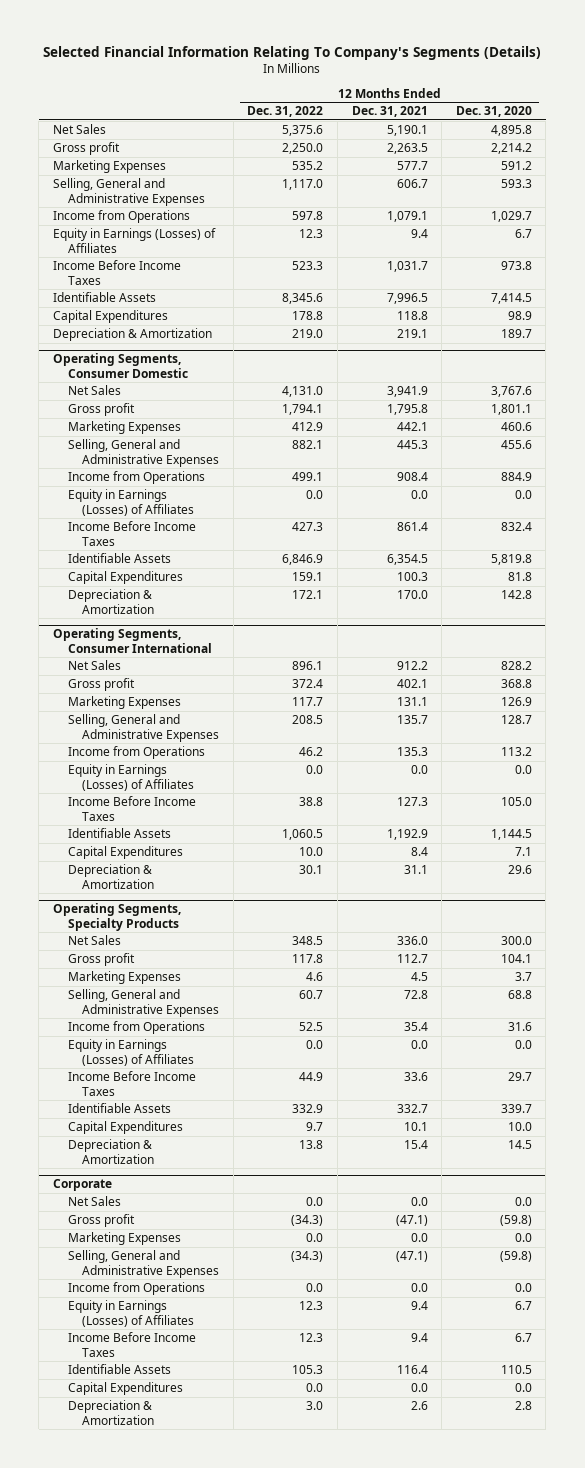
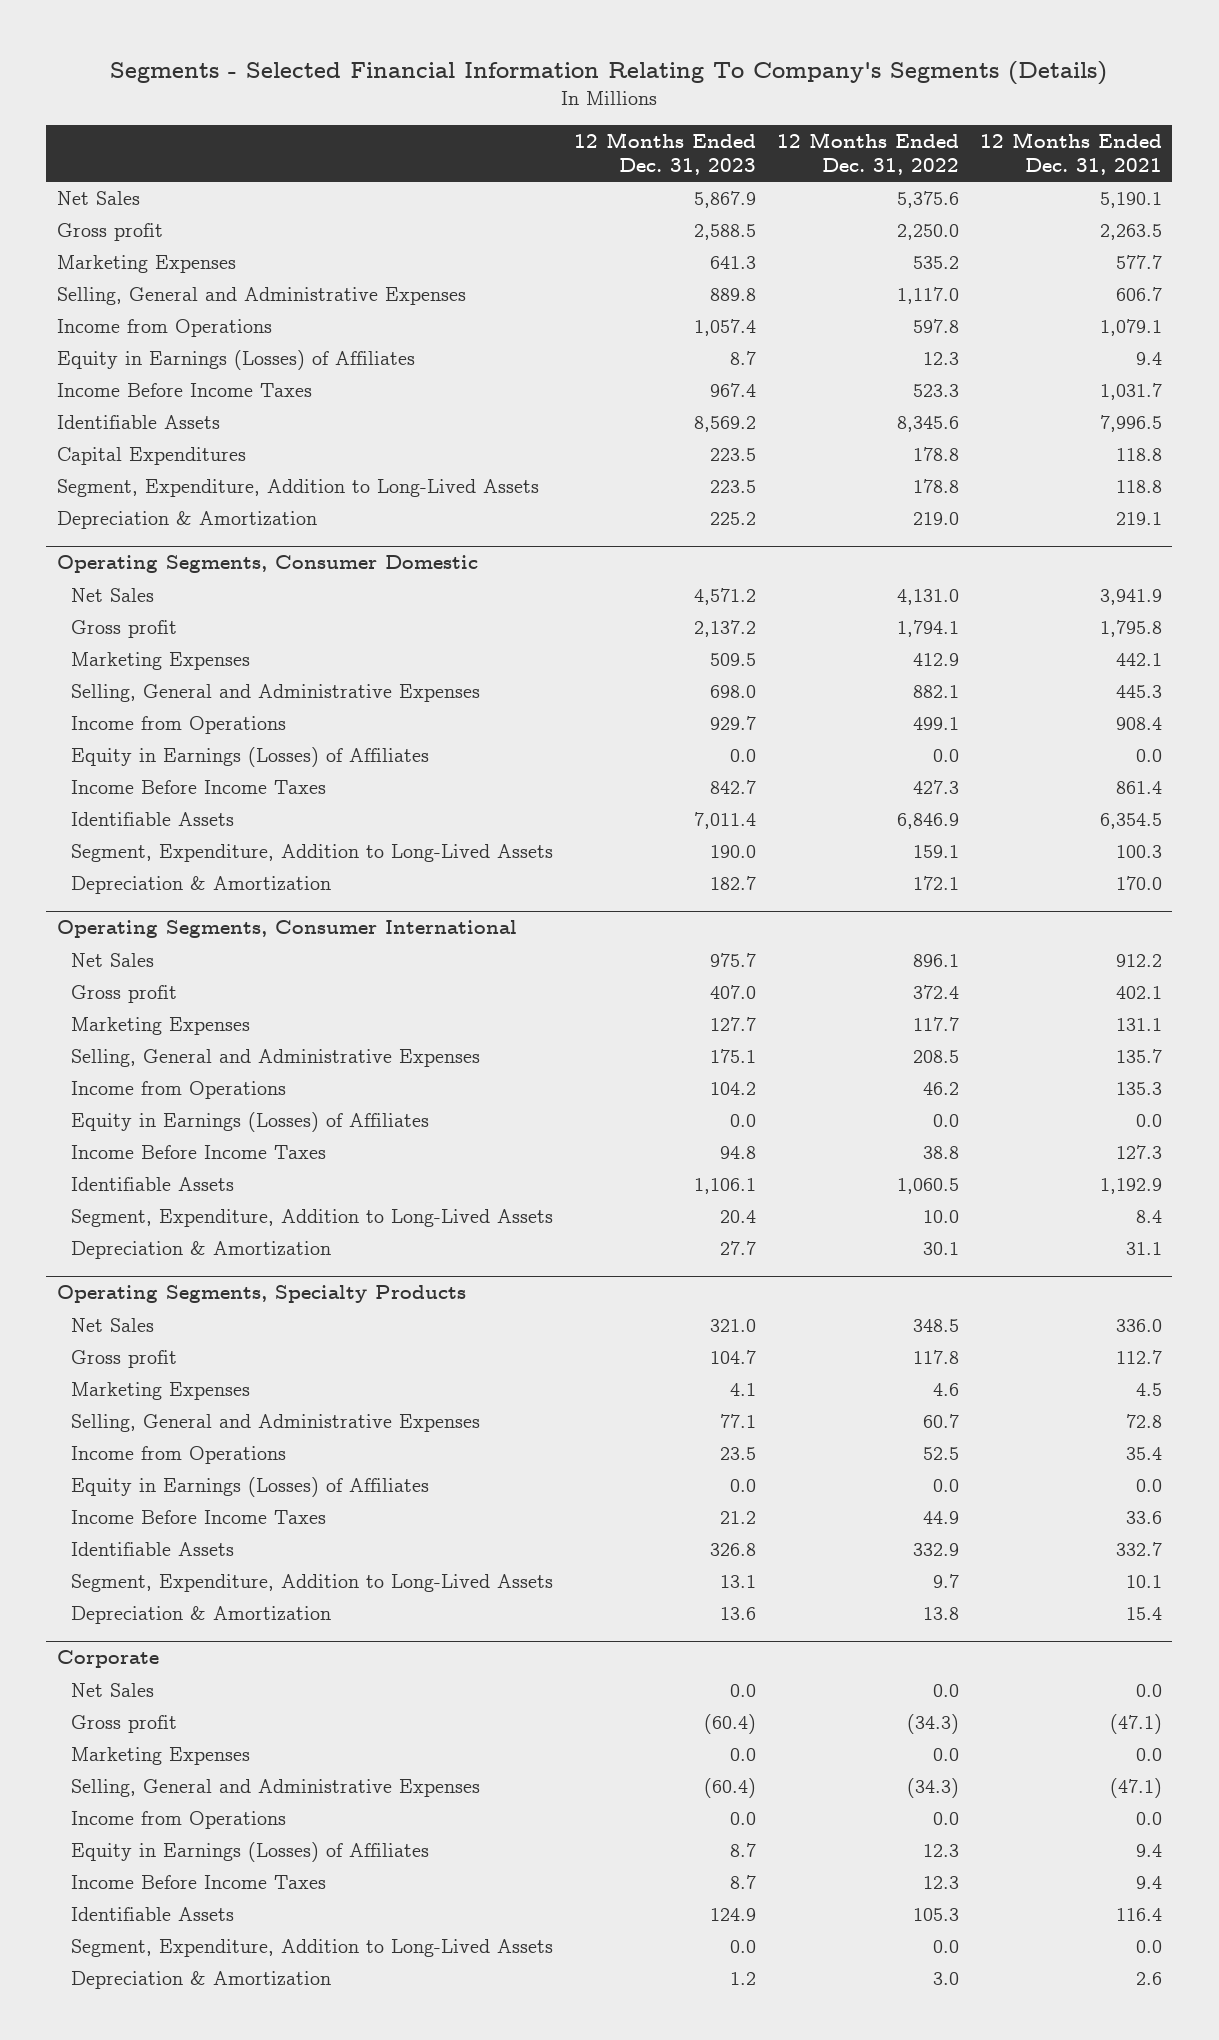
- Selected Financial Information Relating To Company's Segments (Details)
+ Segments - Selected Financial Information Relating To Company's Segments (Details)
- | 12 Months Ended Dec. 31, 2022 | 12 Months Ended Dec. 31, 2021 | 12 Months Ended Dec. 31, 2020
+ | 12 Months Ended Dec. 31, 2023 | 12 Months Ended Dec. 31, 2022 | 12 Months Ended Dec. 31, 2021
+ Segment, Expenditure, Addition to Long-Lived Assets | 223.5 | 178.8 | 118.8
@ Operating Segments, Consumer Domestic
- Capital Expenditures | 159.1 | 100.3 | 81.8
+ Segment, Expenditure, Addition to Long-Lived Assets | 190.0 | 159.1 | 100.3
@ Operating Segments, Consumer International
- Capital Expenditures | 10.0 | 8.4 | 7.1
+ Segment, Expenditure, Addition to Long-Lived Assets | 20.4 | 10.0 | 8.4
@ Operating Segments, Specialty Products
- Capital Expenditures | 9.7 | 10.1 | 10.0
+ Segment, Expenditure, Addition to Long-Lived Assets | 13.1 | 9.7 | 10.1
@ Corporate
- Capital Expenditures | 0.0 | 0.0 | 0.0
+ Segment, Expenditure, Addition to Long-Lived Assets | 0.0 | 0.0 | 0.0

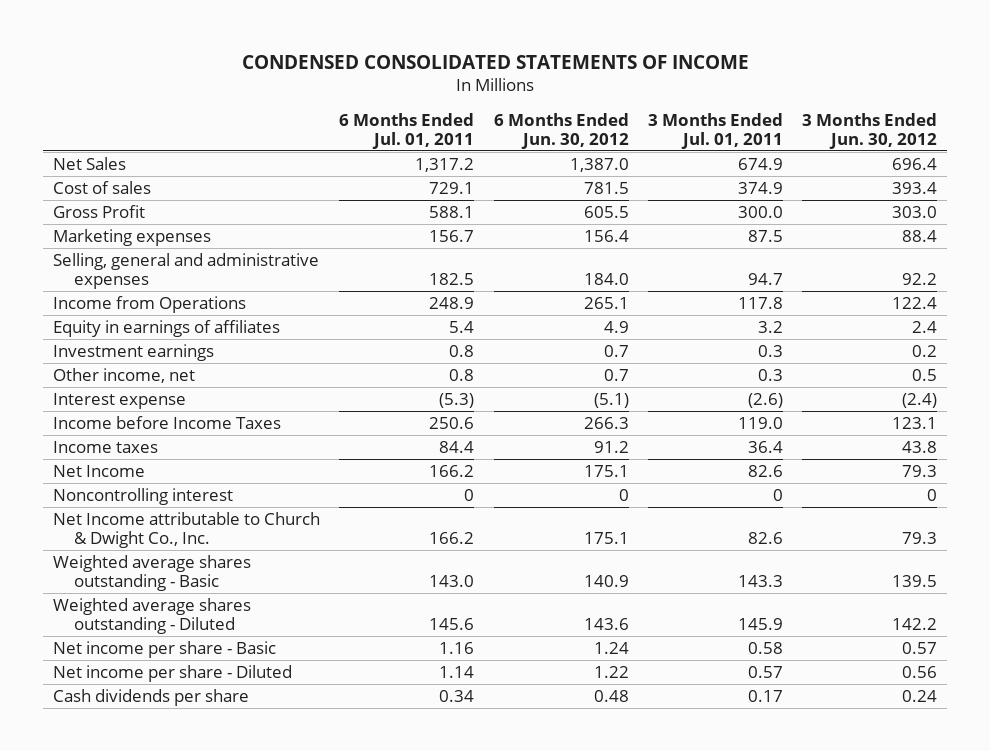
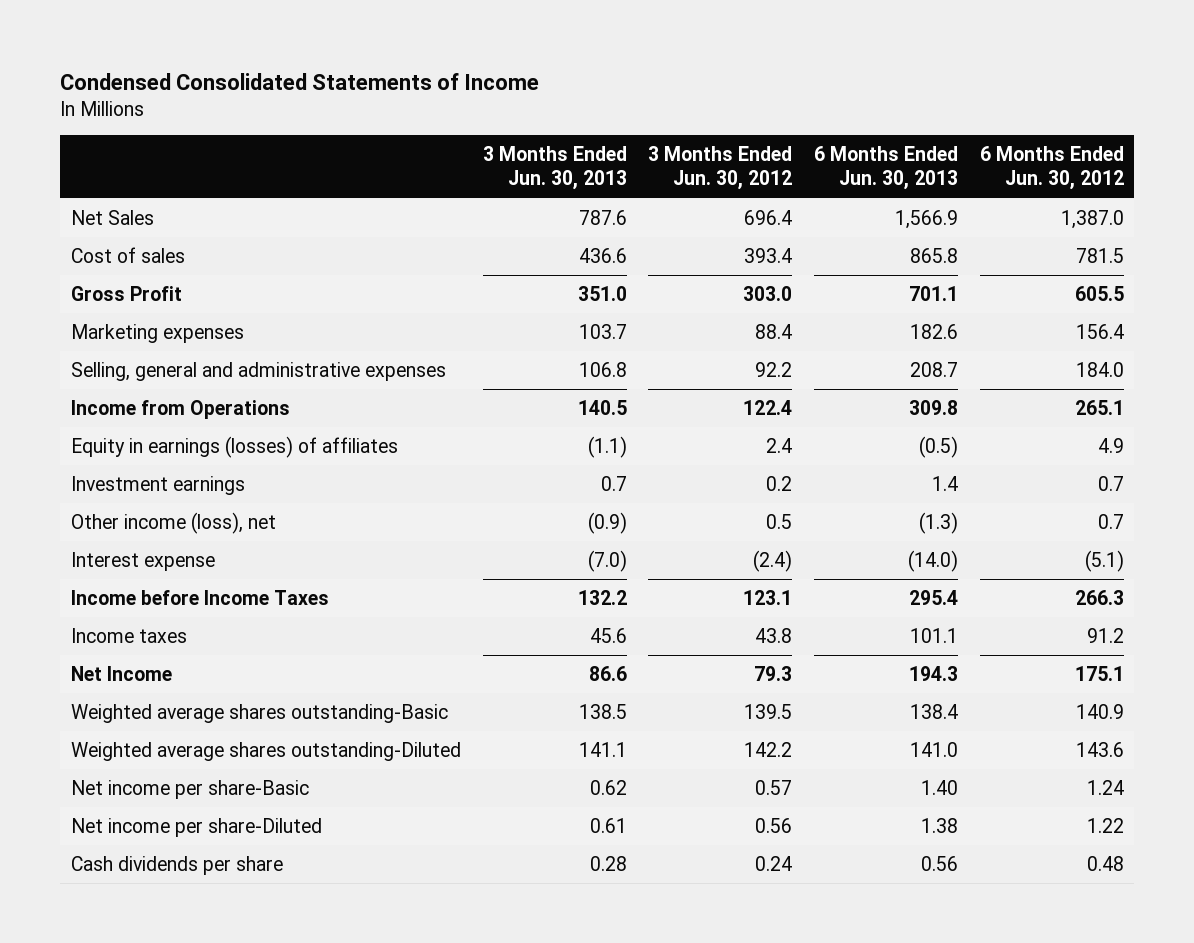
- CONDENSED CONSOLIDATED STATEMENTS OF INCOME
+ Condensed Consolidated Statements of Income
- | 6 Months Ended Jul. 01, 2011 | 6 Months Ended Jun. 30, 2012 | 3 Months Ended Jul. 01, 2011 | 3 Months Ended Jun. 30, 2012
+ | 3 Months Ended Jun. 30, 2013 | 3 Months Ended Jun. 30, 2012 | 6 Months Ended Jun. 30, 2013 | 6 Months Ended Jun. 30, 2012
- Equity in earnings of affiliates | 5.4 | 4.9 | 3.2 | 2.4
+ Equity in earnings (losses) of affiliates | (1.1) | 2.4 | (0.5) | 4.9
- Other income, net | 0.8 | 0.7 | 0.3 | 0.5
+ Other income (loss), net | (0.9) | 0.5 | (1.3) | 0.7
- Noncontrolling interest | 0 | 0 | 0 | 0
- Net Income attributable to Church & Dwight Co., Inc. | 166.2 | 175.1 | 82.6 | 79.3
- Weighted average shares outstanding - Basic | 143.0 | 140.9 | 143.3 | 139.5
- Weighted average shares outstanding - Diluted | 145.6 | 143.6 | 145.9 | 142.2
- Net income per share - Basic | 1.16 | 1.24 | 0.58 | 0.57
- Net income per share - Diluted | 1.14 | 1.22 | 0.57 | 0.56
+ Weighted average shares outstanding-Basic | 138.5 | 139.5 | 138.4 | 140.9
+ Weighted average shares outstanding-Diluted | 141.1 | 142.2 | 141.0 | 143.6
+ Net income per share-Basic | 0.62 | 0.57 | 1.40 | 1.24
+ Net income per share-Diluted | 0.61 | 0.56 | 1.38 | 1.22

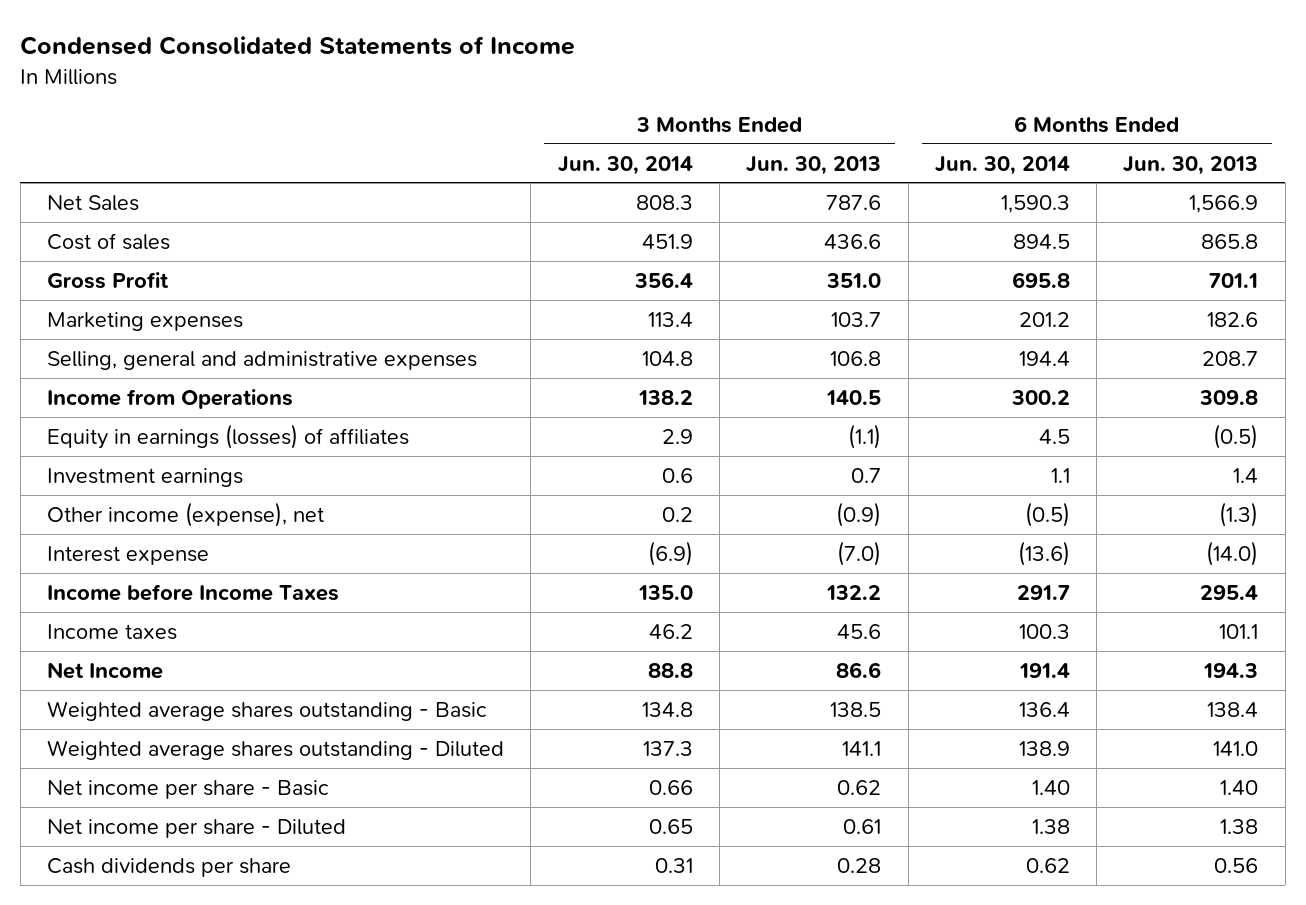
- | 3 Months Ended Jun. 30, 2013 | 3 Months Ended Jun. 30, 2012 | 6 Months Ended Jun. 30, 2013 | 6 Months Ended Jun. 30, 2012
+ | 3 Months Ended Jun. 30, 2014 | 3 Months Ended Jun. 30, 2013 | 6 Months Ended Jun. 30, 2014 | 6 Months Ended Jun. 30, 2013
- Other income (loss), net | (0.9) | 0.5 | (1.3) | 0.7
+ Other income (expense), net | 0.2 | (0.9) | (0.5) | (1.3)
- Weighted average shares outstanding-Basic | 138.5 | 139.5 | 138.4 | 140.9
- Weighted average shares outstanding-Diluted | 141.1 | 142.2 | 141.0 | 143.6
- Net income per share-Basic | 0.62 | 0.57 | 1.40 | 1.24
- Net income per share-Diluted | 0.61 | 0.56 | 1.38 | 1.22
+ Weighted average shares outstanding - Basic | 134.8 | 138.5 | 136.4 | 138.4
+ Weighted average shares outstanding - Diluted | 137.3 | 141.1 | 138.9 | 141.0
+ Net income per share - Basic | 0.66 | 0.62 | 1.40 | 1.40
+ Net income per share - Diluted | 0.65 | 0.61 | 1.38 | 1.38

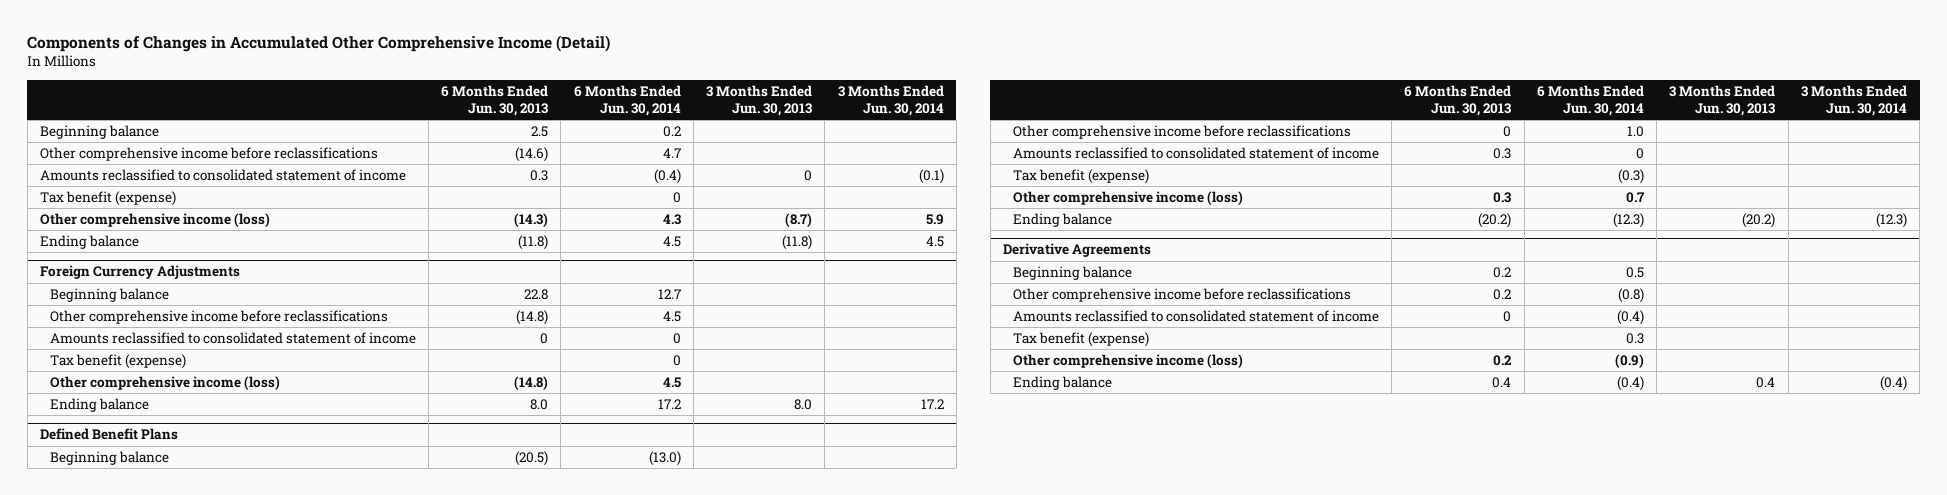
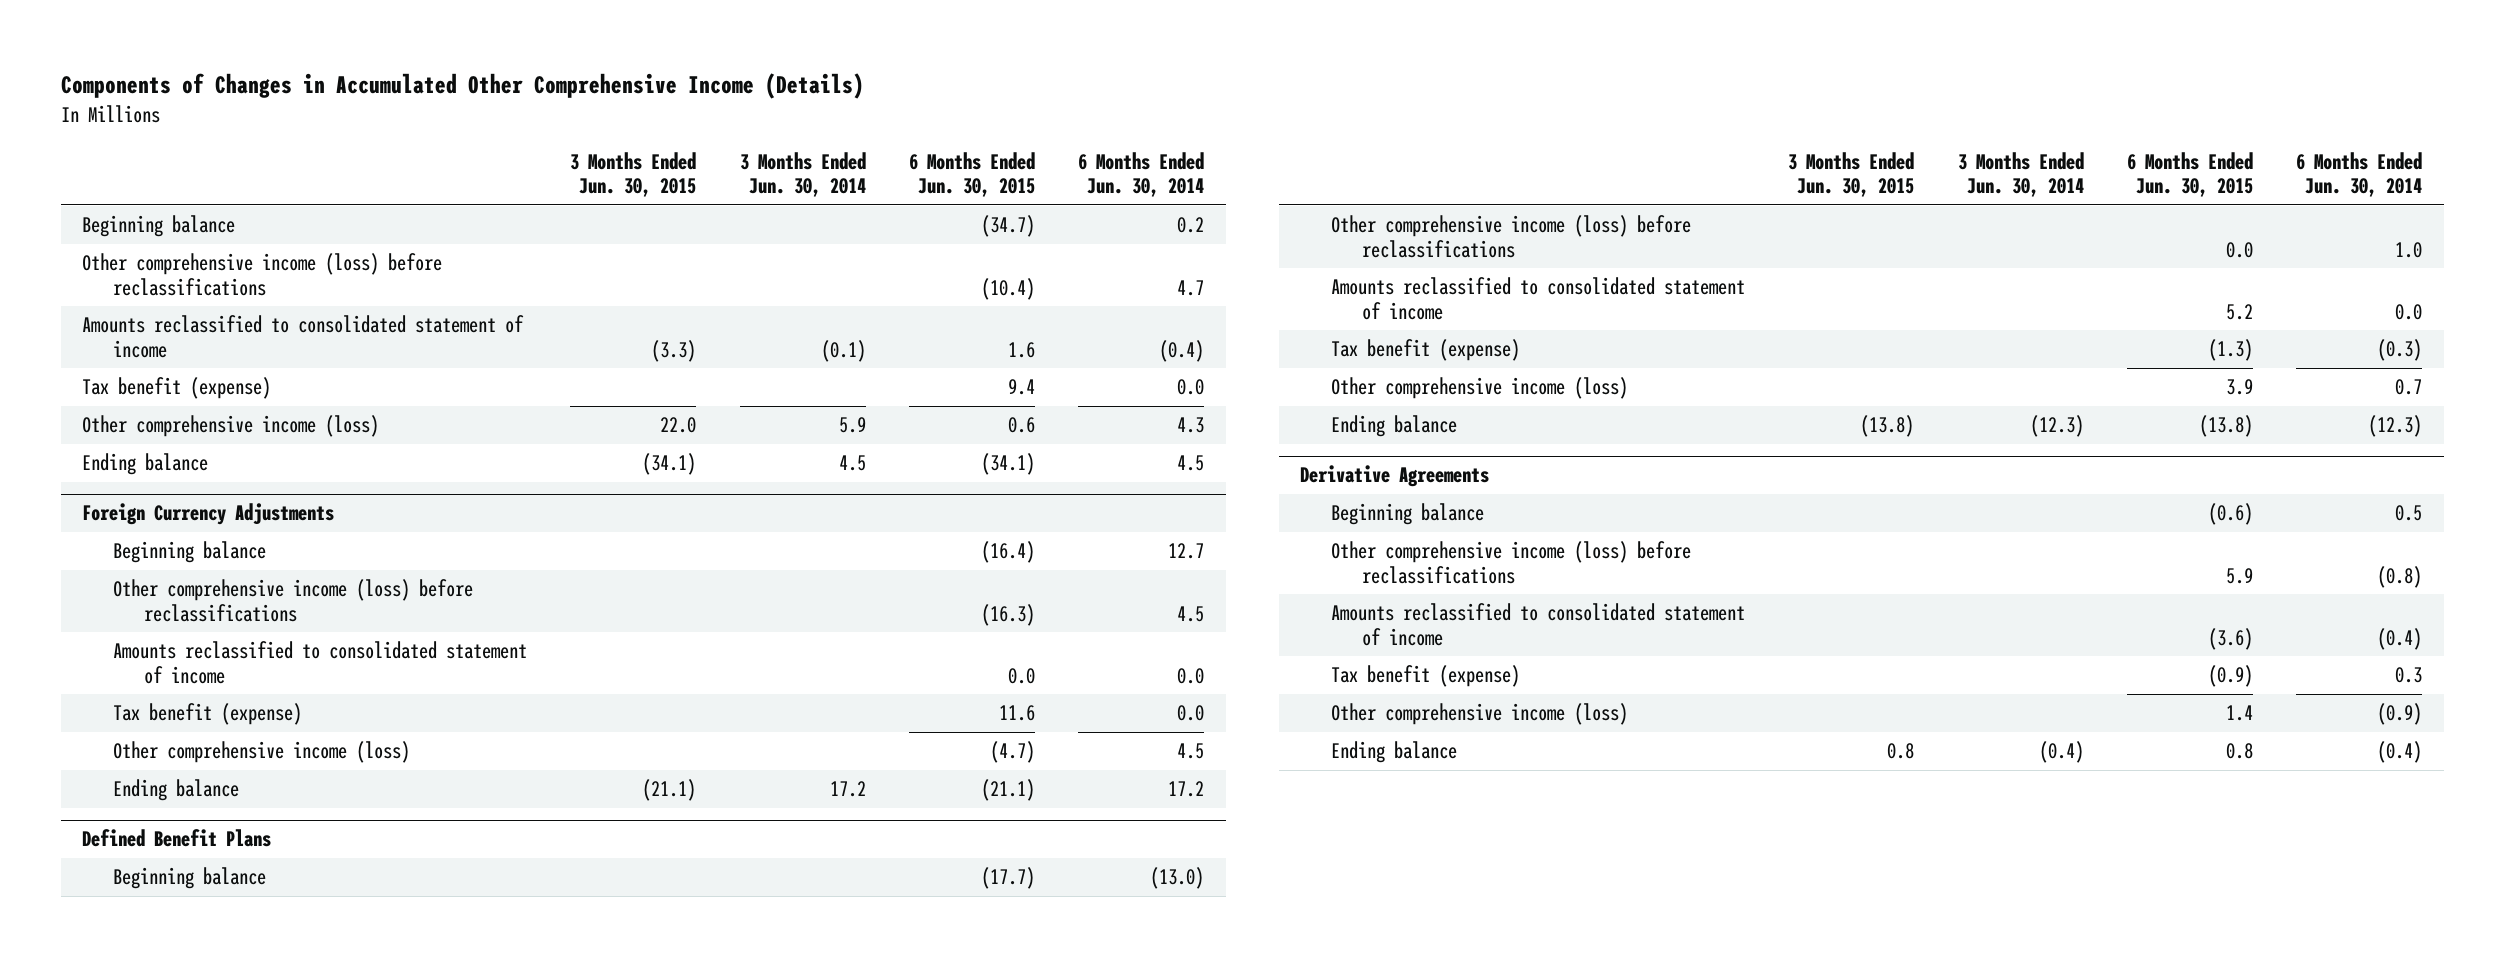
- Components of Changes in Accumulated Other Comprehensive Income (Detail)
+ Components of Changes in Accumulated Other Comprehensive Income (Details)
- | 6 Months Ended Jun. 30, 2013 | 6 Months Ended Jun. 30, 2014 | 3 Months Ended Jun. 30, 2013 | 3 Months Ended Jun. 30, 2014
+ | 3 Months Ended Jun. 30, 2015 | 3 Months Ended Jun. 30, 2014 | 6 Months Ended Jun. 30, 2015 | 6 Months Ended Jun. 30, 2014
- Other comprehensive income before reclassifications | (14.6) | 4.7 | |
+ Other comprehensive income (loss) before reclassifications | | | (10.4) | 4.7
- Tax benefit (expense) | | 0 | |
+ Tax benefit (expense) | | | 9.4 | 0.0
@ Foreign Currency Adjustments
- Other comprehensive income before reclassifications | (14.8) | 4.5 | |
- Amounts reclassified to consolidated statement of income | 0 | 0 | |
- Tax benefit (expense) | | 0 | |
+ Other comprehensive income (loss) before reclassifications | | | (16.3) | 4.5
+ Amounts reclassified to consolidated statement of income | | | 0.0 | 0.0
+ Tax benefit (expense) | | | 11.6 | 0.0
@ Defined Benefit Plans
- Other comprehensive income before reclassifications | 0 | 1.0 | |
- Amounts reclassified to consolidated statement of income | 0.3 | 0 | |
+ Other comprehensive income (loss) before reclassifications | | | 0.0 | 1.0
+ Amounts reclassified to consolidated statement of income | | | 5.2 | 0.0
@ Derivative Agreements
- Other comprehensive income before reclassifications | 0.2 | (0.8) | |
+ Other comprehensive income (loss) before reclassifications | | | 5.9 | (0.8)

